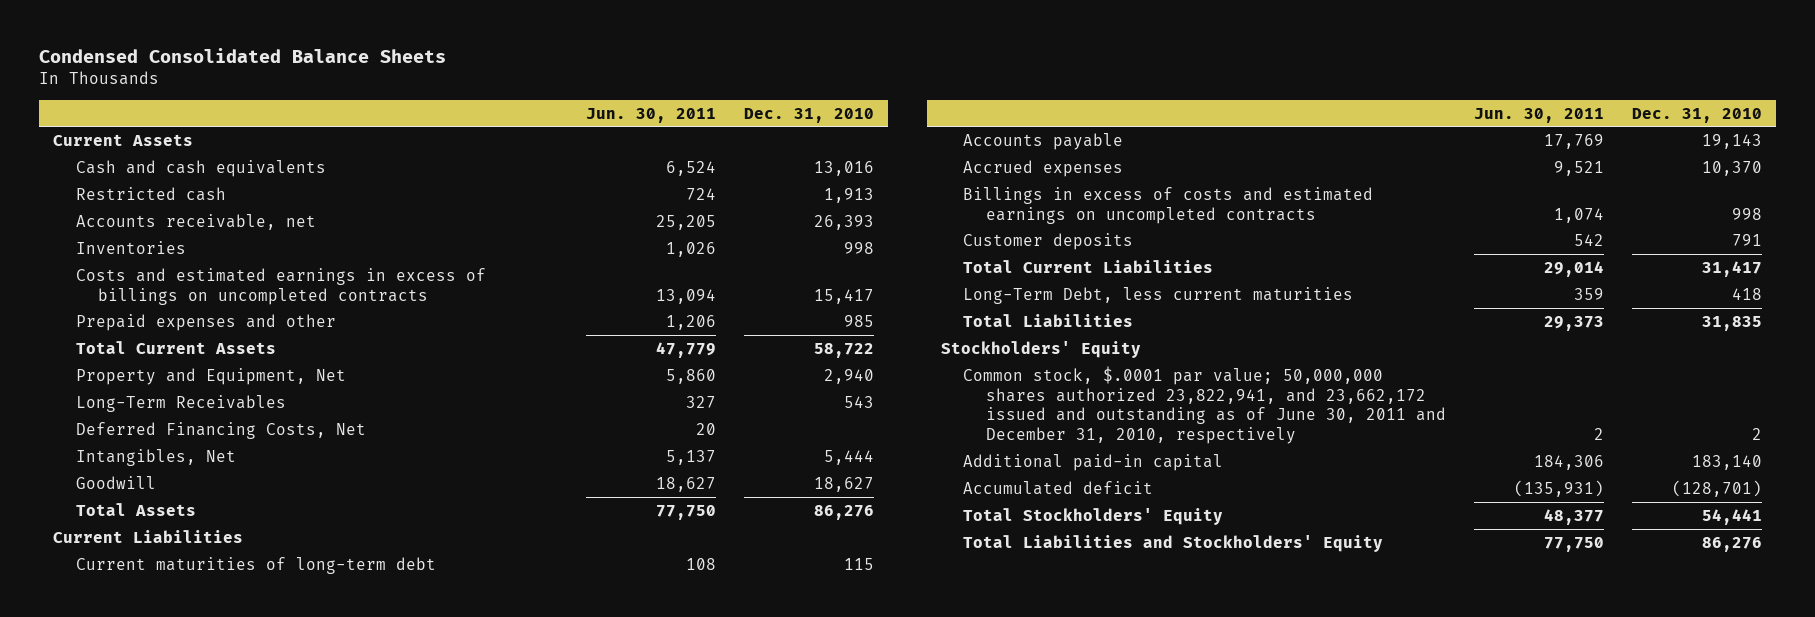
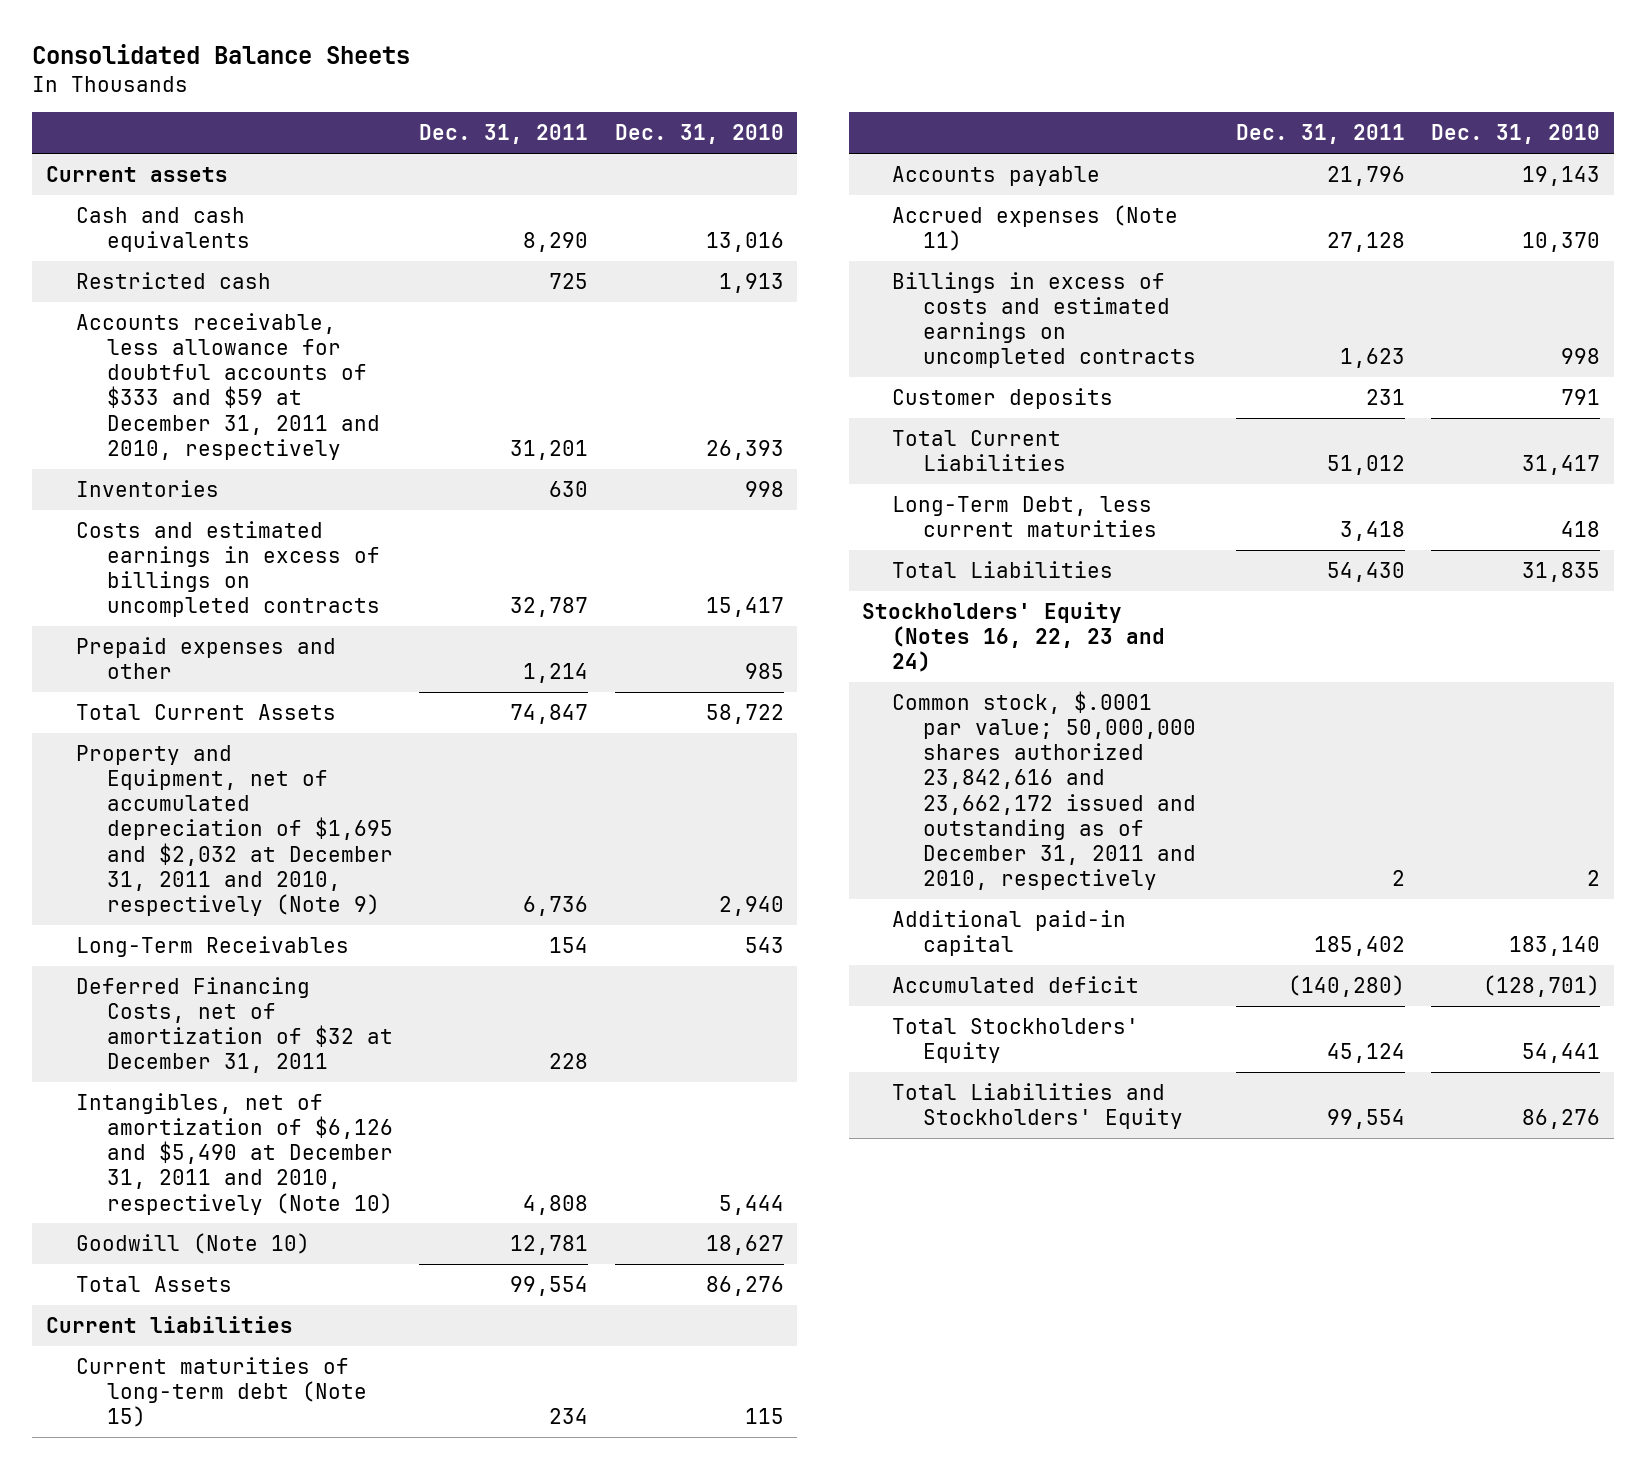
- Condensed Consolidated Balance Sheets
+ Consolidated Balance Sheets
- | Jun. 30, 2011 | Dec. 31, 2010
+ | Dec. 31, 2011 | Dec. 31, 2010
- Current Assets
+ Current assets
- Accounts receivable, net | 25,205 | 26,393
+ Accounts receivable, less allowance for doubtful accounts of $333 and $59 at December 31, 2011 and 2010, respectively | 31,201 | 26,393
- Property and Equipment, Net | 5,860 | 2,940
+ Property and Equipment, net of accumulated depreciation of $1,695 and $2,032 at December 31, 2011 and 2010, respectively (Note 9) | 6,736 | 2,940
- Deferred Financing Costs, Net | 20 |
- Intangibles, Net | 5,137 | 5,444
- Goodwill | 18,627 | 18,627
+ Deferred Financing Costs, net of amortization of $32 at December 31, 2011 | 228 |
+ Intangibles, net of amortization of $6,126 and $5,490 at December 31, 2011 and 2010, respectively (Note 10) | 4,808 | 5,444
+ Goodwill (Note 10) | 12,781 | 18,627
- Current Liabilities
- Current maturities of long-term debt | 108 | 115
+ Current liabilities
+ Current maturities of long-term debt (Note 15) | 234 | 115
- Accrued expenses | 9,521 | 10,370
+ Accrued expenses (Note 11) | 27,128 | 10,370
- Stockholders' Equity
- Common stock, $.0001 par value; 50,000,000 shares authorized 23,822,941, and 23,662,172 issued and outstanding as of June 30, 2011 and December 31, 2010, respectively | 2 | 2
+ Stockholders' Equity (Notes 16, 22, 23 and 24)
+ Common stock, $.0001 par value; 50,000,000 shares authorized 23,842,616 and 23,662,172 issued and outstanding as of December 31, 2011 and 2010, respectively | 2 | 2

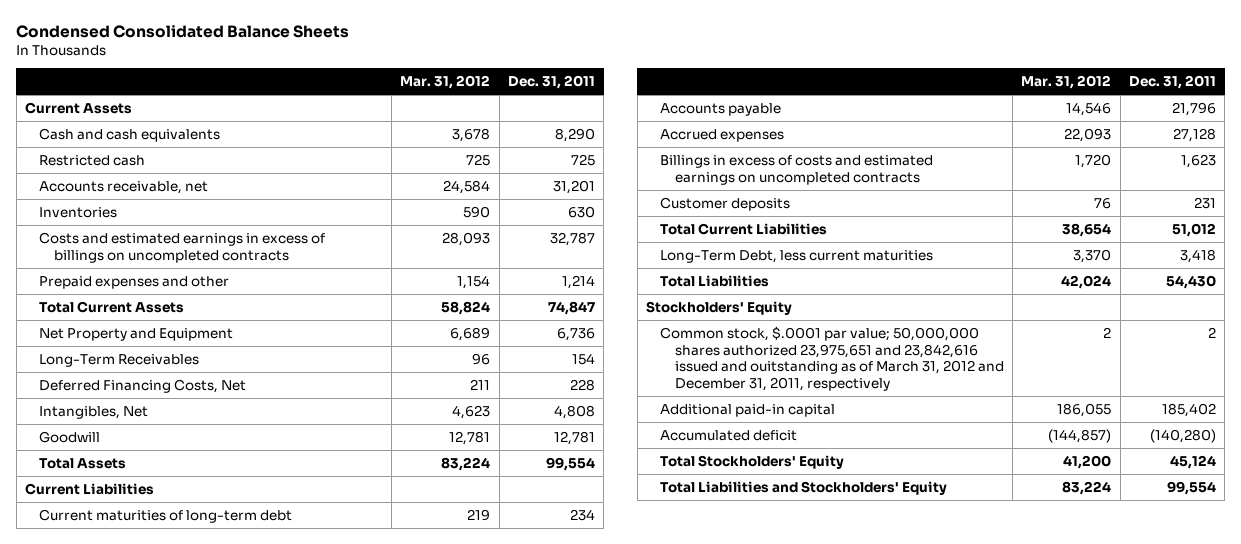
- Consolidated Balance Sheets
+ Condensed Consolidated Balance Sheets
- | Dec. 31, 2011 | Dec. 31, 2010
+ | Mar. 31, 2012 | Dec. 31, 2011
- Current assets
+ Current Assets
- Accounts receivable, less allowance for doubtful accounts of $333 and $59 at December 31, 2011 and 2010, respectively | 31,201 | 26,393
+ Accounts receivable, net | 24,584 | 31,201
- Property and Equipment, net of accumulated depreciation of $1,695 and $2,032 at December 31, 2011 and 2010, respectively (Note 9) | 6,736 | 2,940
+ Net Property and Equipment | 6,689 | 6,736
- Deferred Financing Costs, net of amortization of $32 at December 31, 2011 | 228 |
- Intangibles, net of amortization of $6,126 and $5,490 at December 31, 2011 and 2010, respectively (Note 10) | 4,808 | 5,444
- Goodwill (Note 10) | 12,781 | 18,627
+ Deferred Financing Costs, Net | 211 | 228
+ Intangibles, Net | 4,623 | 4,808
+ Goodwill | 12,781 | 12,781
- Current liabilities
- Current maturities of long-term debt (Note 15) | 234 | 115
+ Current Liabilities
+ Current maturities of long-term debt | 219 | 234
- Accrued expenses (Note 11) | 27,128 | 10,370
+ Accrued expenses | 22,093 | 27,128
- Stockholders' Equity (Notes 16, 22, 23 and 24)
- Common stock, $.0001 par value; 50,000,000 shares authorized 23,842,616 and 23,662,172 issued and outstanding as of December 31, 2011 and 2010, respectively | 2 | 2
+ Stockholders' Equity
+ Common stock, $.0001 par value; 50,000,000 shares authorized 23,975,651 and 23,842,616 issued and ouitstanding as of March 31, 2012 and December 31, 2011, respectively | 2 | 2

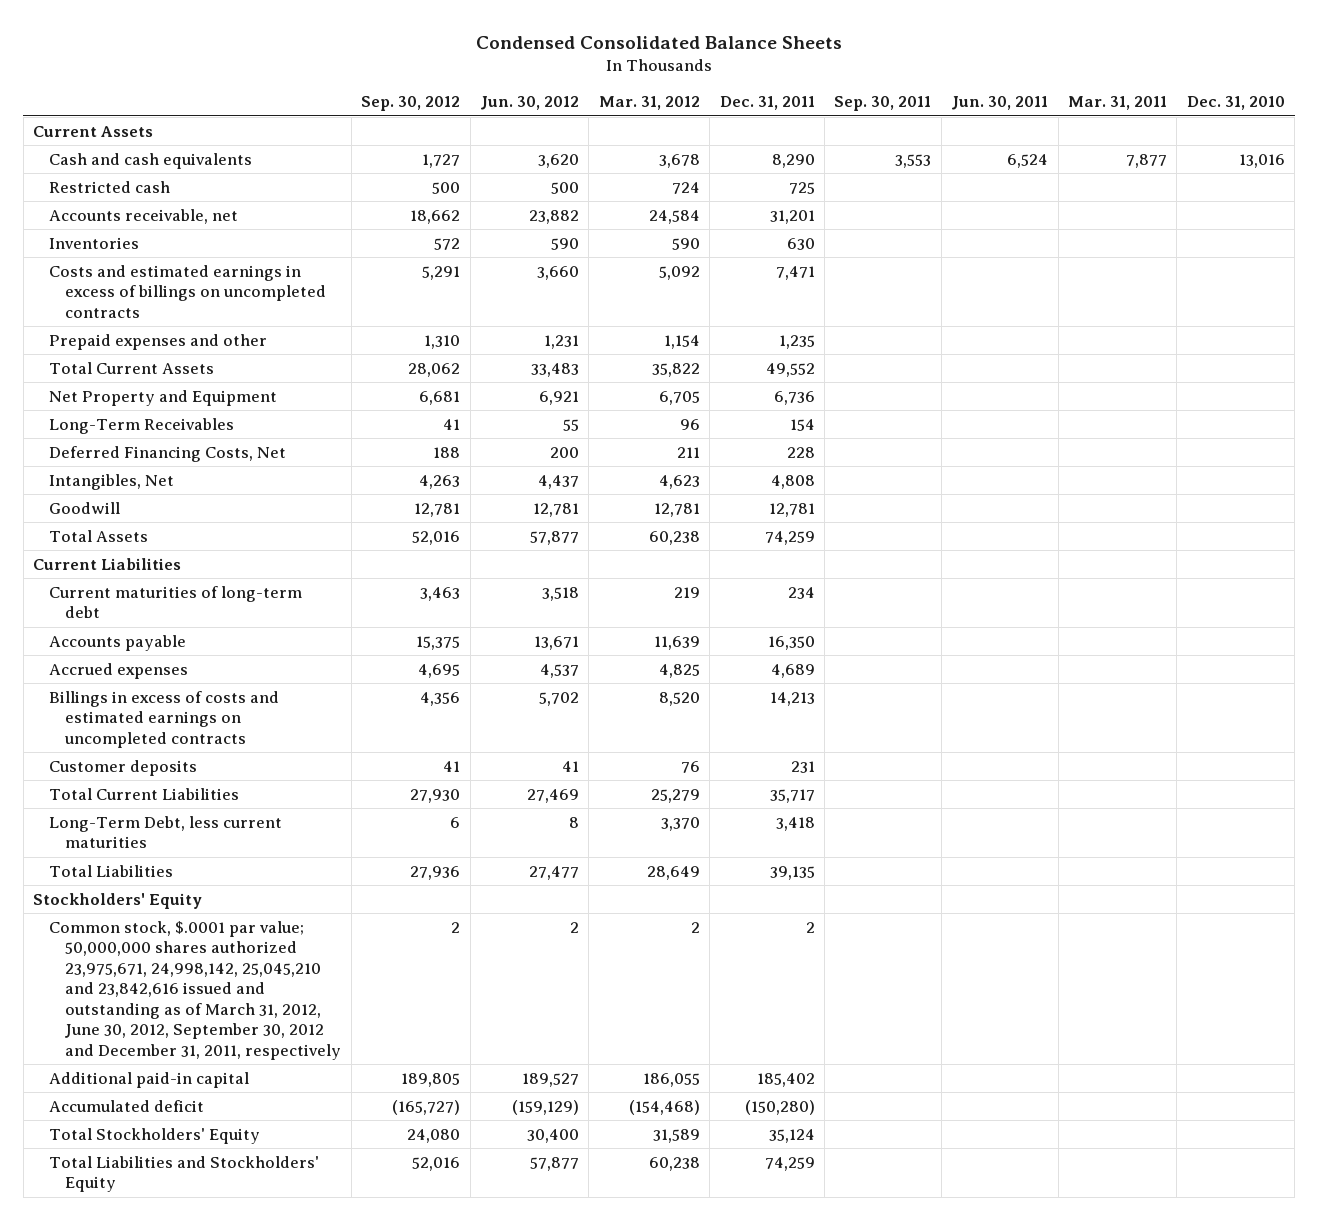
- | Mar. 31, 2012 | Dec. 31, 2011
+ | Sep. 30, 2012 | Jun. 30, 2012 | Mar. 31, 2012 | Dec. 31, 2011 | Sep. 30, 2011 | Jun. 30, 2011 | Mar. 31, 2011 | Dec. 31, 2010
- Restricted cash | 725 | 725
+ Restricted cash | 500 | 500 | 724 | 725 | | | |
- Costs and estimated earnings in excess of billings on uncompleted contracts | 28,093 | 32,787
- Prepaid expenses and other | 1,154 | 1,214
- Total Current Assets | 58,824 | 74,847
- Net Property and Equipment | 6,689 | 6,736
+ Costs and estimated earnings in excess of billings on uncompleted contracts | 5,291 | 3,660 | 5,092 | 7,471 | | | |
+ Prepaid expenses and other | 1,310 | 1,231 | 1,154 | 1,235 | | | |
+ Total Current Assets | 28,062 | 33,483 | 35,822 | 49,552 | | | |
+ Net Property and Equipment | 6,681 | 6,921 | 6,705 | 6,736 | | | |
- Total Assets | 83,224 | 99,554
+ Total Assets | 52,016 | 57,877 | 60,238 | 74,259 | | | |
- Accounts payable | 14,546 | 21,796
- Accrued expenses | 22,093 | 27,128
- Billings in excess of costs and estimated earnings on uncompleted contracts | 1,720 | 1,623
+ Accounts payable | 15,375 | 13,671 | 11,639 | 16,350 | | | |
+ Accrued expenses | 4,695 | 4,537 | 4,825 | 4,689 | | | |
+ Billings in excess of costs and estimated earnings on uncompleted contracts | 4,356 | 5,702 | 8,520 | 14,213 | | | |
- Total Current Liabilities | 38,654 | 51,012
+ Total Current Liabilities | 27,930 | 27,469 | 25,279 | 35,717 | | | |
- Total Liabilities | 42,024 | 54,430
+ Total Liabilities | 27,936 | 27,477 | 28,649 | 39,135 | | | |
- Common stock, $.0001 par value; 50,000,000 shares authorized 23,975,651 and 23,842,616 issued and ouitstanding as of March 31, 2012 and December 31, 2011, respectively | 2 | 2
+ Common stock, $.0001 par value; 50,000,000 shares authorized 23,975,671, 24,998,142, 25,045,210 and 23,842,616 issued and outstanding as of March 31, 2012, June 30, 2012, September 30, 2012 and December 31, 2011, respectively | 2 | 2 | 2 | 2 | | | |
- Accumulated deficit | (144,857) | (140,280)
- Total Stockholders' Equity | 41,200 | 45,124
- Total Liabilities and Stockholders' Equity | 83,224 | 99,554
+ Accumulated deficit | (165,727) | (159,129) | (154,468) | (150,280) | | | |
+ Total Stockholders' Equity | 24,080 | 30,400 | 31,589 | 35,124 | | | |
+ Total Liabilities and Stockholders' Equity | 52,016 | 57,877 | 60,238 | 74,259 | | | |

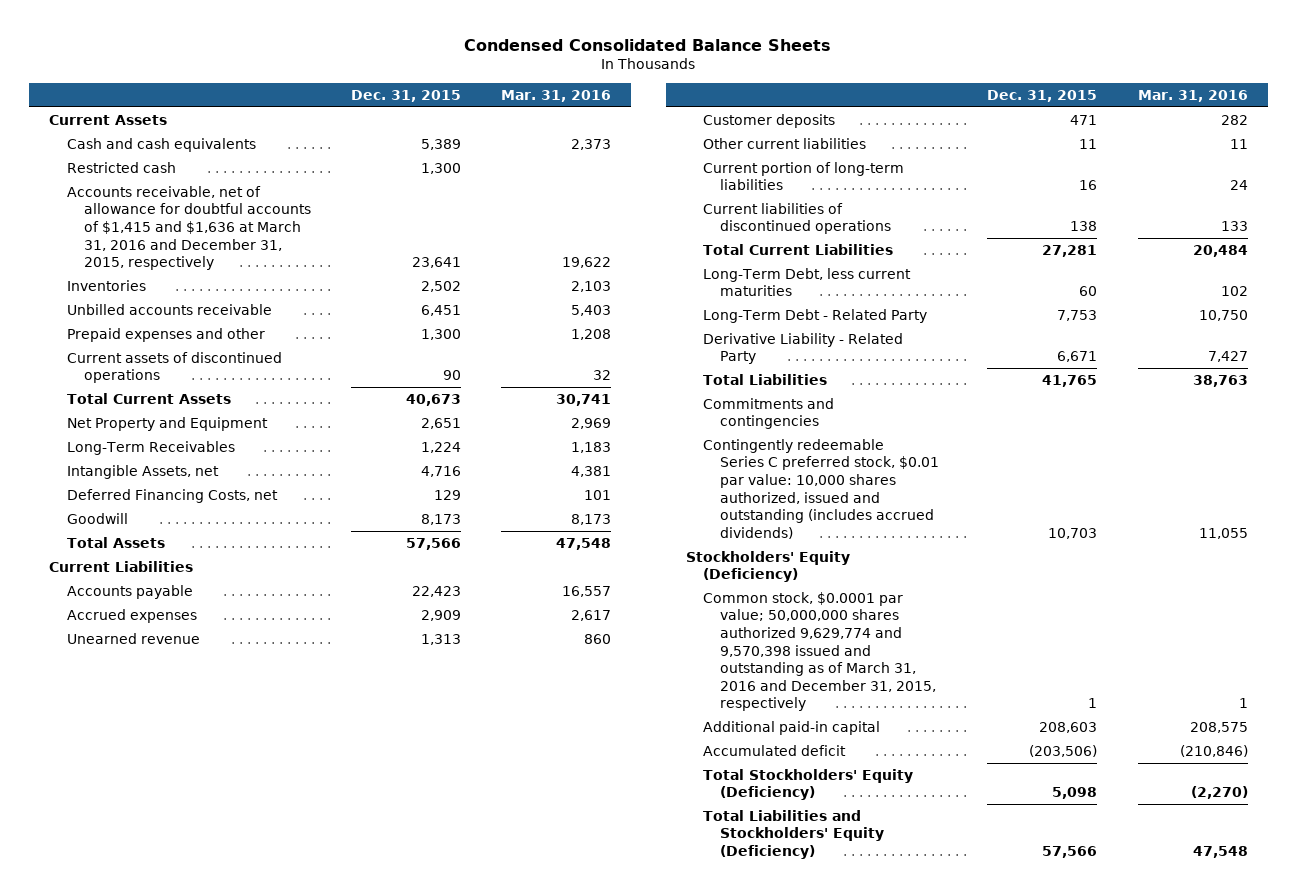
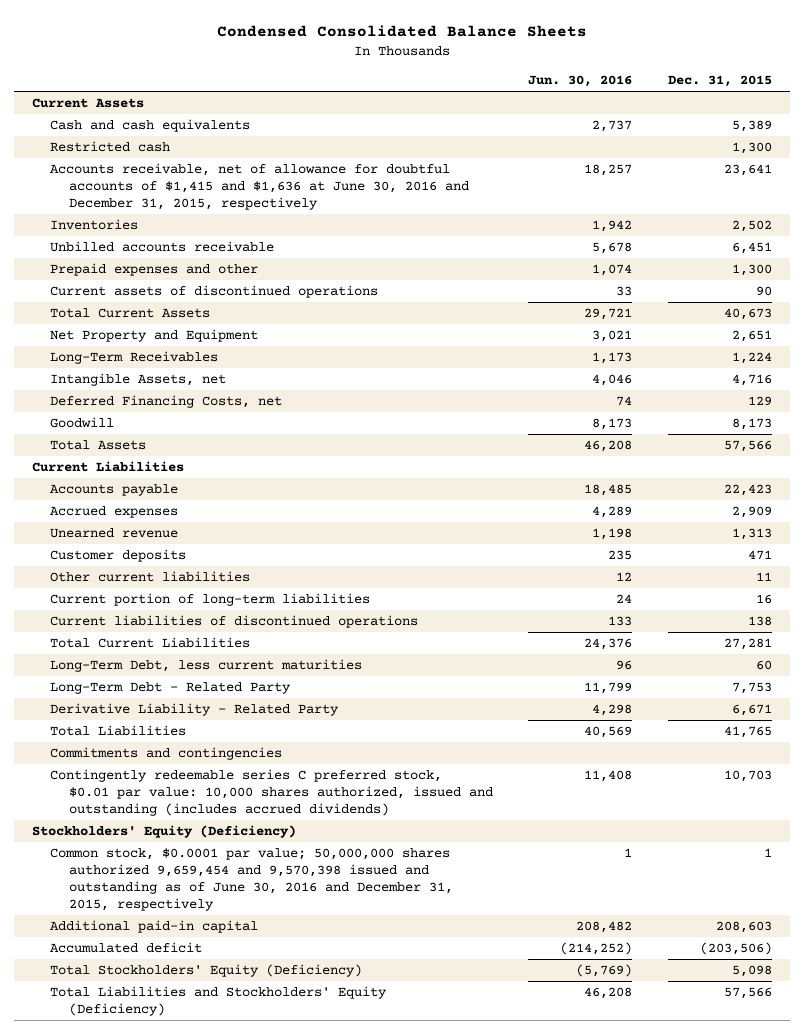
- | Dec. 31, 2015 | Mar. 31, 2016
+ | Jun. 30, 2016 | Dec. 31, 2015
- Accounts receivable, net of allowance for doubtful accounts of $1,415 and $1,636 at March 31, 2016 and December 31, 2015, respectively | 23,641 | 19,622
+ Accounts receivable, net of allowance for doubtful accounts of $1,415 and $1,636 at June 30, 2016 and December 31, 2015, respectively | 18,257 | 23,641
- Contingently redeemable Series C preferred stock, $0.01 par value: 10,000 shares authorized, issued and outstanding (includes accrued dividends) | 10,703 | 11,055
+ Contingently redeemable series C preferred stock, $0.01 par value: 10,000 shares authorized, issued and outstanding (includes accrued dividends) | 11,408 | 10,703
- Common stock, $0.0001 par value; 50,000,000 shares authorized 9,629,774 and 9,570,398 issued and outstanding as of March 31, 2016 and December 31, 2015, respectively | 1 | 1
+ Common stock, $0.0001 par value; 50,000,000 shares authorized 9,659,454 and 9,570,398 issued and outstanding as of June 30, 2016 and December 31, 2015, respectively | 1 | 1

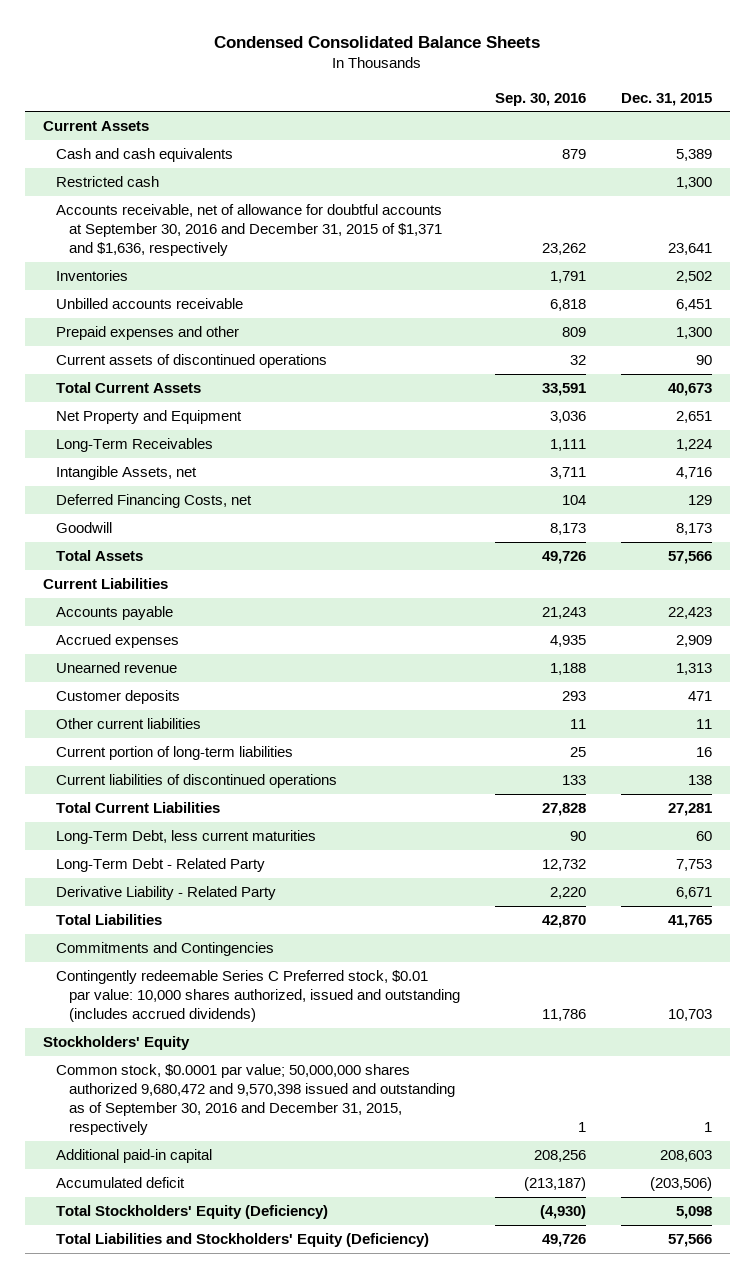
- | Jun. 30, 2016 | Dec. 31, 2015
+ | Sep. 30, 2016 | Dec. 31, 2015
- Accounts receivable, net of allowance for doubtful accounts of $1,415 and $1,636 at June 30, 2016 and December 31, 2015, respectively | 18,257 | 23,641
+ Accounts receivable, net of allowance for doubtful accounts at September 30, 2016 and December 31, 2015 of $1,371 and $1,636, respectively | 23,262 | 23,641
- Commitments and contingencies
- Contingently redeemable series C preferred stock, $0.01 par value: 10,000 shares authorized, issued and outstanding (includes accrued dividends) | 11,408 | 10,703
- Stockholders' Equity (Deficiency)
- Common stock, $0.0001 par value; 50,000,000 shares authorized 9,659,454 and 9,570,398 issued and outstanding as of June 30, 2016 and December 31, 2015, respectively | 1 | 1
+ Commitments and Contingencies
+ Contingently redeemable Series C Preferred stock, $0.01 par value: 10,000 shares authorized, issued and outstanding (includes accrued dividends) | 11,786 | 10,703
+ Stockholders' Equity
+ Common stock, $0.0001 par value; 50,000,000 shares authorized 9,680,472 and 9,570,398 issued and outstanding as of September 30, 2016 and December 31, 2015, respectively | 1 | 1

